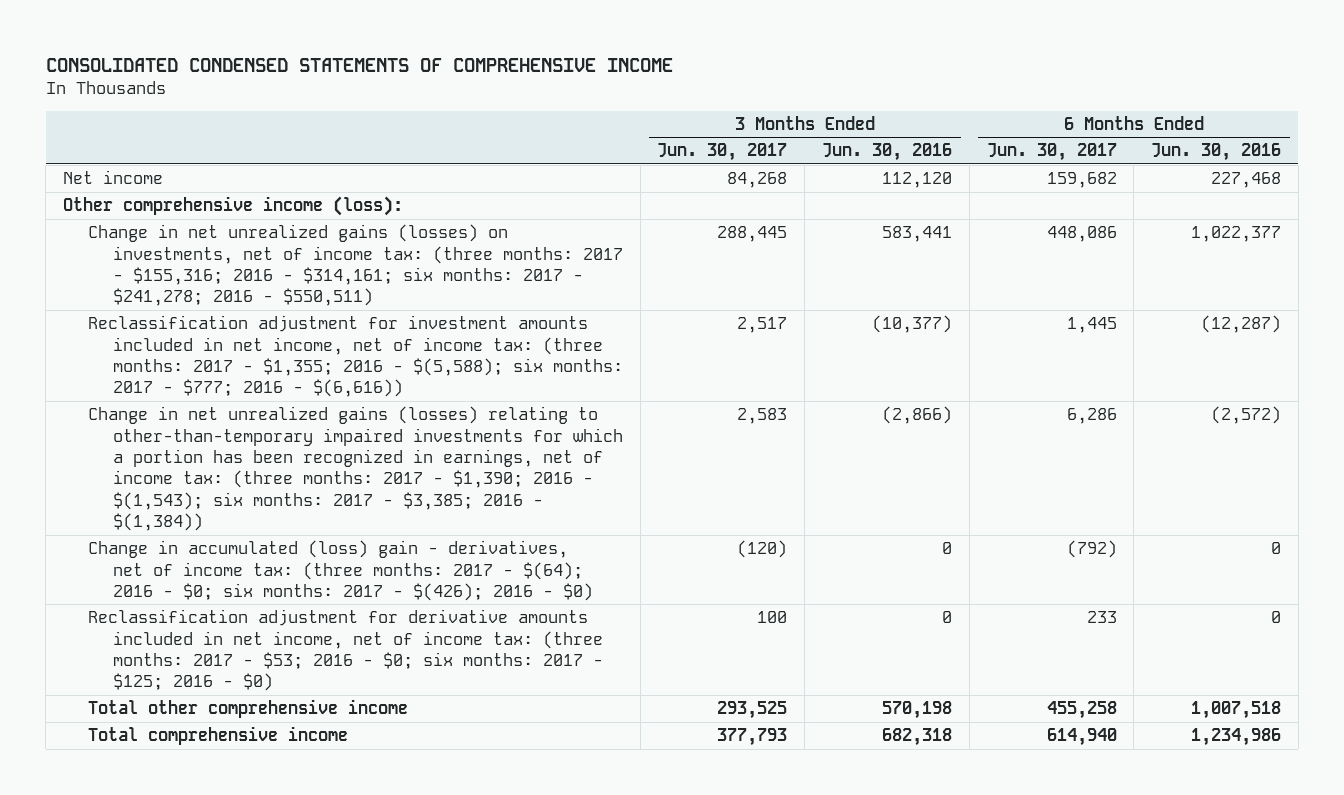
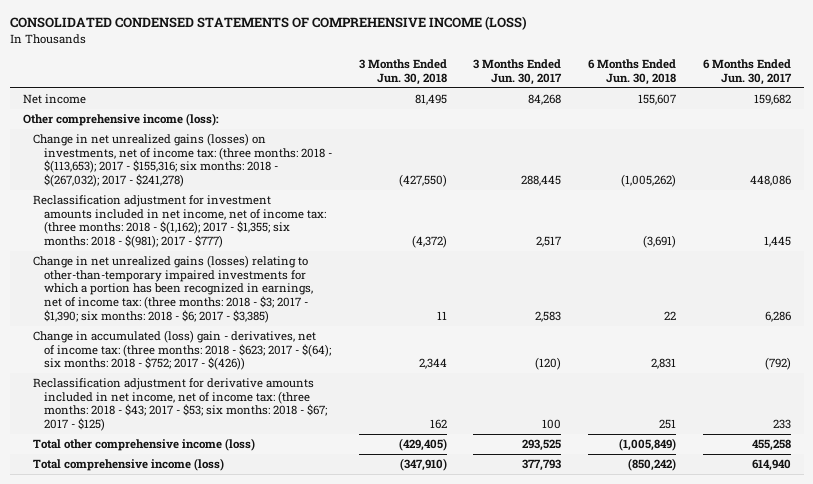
- CONSOLIDATED CONDENSED STATEMENTS OF COMPREHENSIVE INCOME
+ CONSOLIDATED CONDENSED STATEMENTS OF COMPREHENSIVE INCOME (LOSS)
- | 3 Months Ended Jun. 30, 2017 | 3 Months Ended Jun. 30, 2016 | 6 Months Ended Jun. 30, 2017 | 6 Months Ended Jun. 30, 2016
+ | 3 Months Ended Jun. 30, 2018 | 3 Months Ended Jun. 30, 2017 | 6 Months Ended Jun. 30, 2018 | 6 Months Ended Jun. 30, 2017
- Change in net unrealized gains (losses) on investments, net of income tax: (three months: 2017 - $155,316; 2016 - $314,161; six months: 2017 - $241,278; 2016 - $550,511) | 288,445 | 583,441 | 448,086 | 1,022,377
- Reclassification adjustment for investment amounts included in net income, net of income tax: (three months: 2017 - $1,355; 2016 - $(5,588); six months: 2017 - $777; 2016 - $(6,616)) | 2,517 | (10,377) | 1,445 | (12,287)
- Change in net unrealized gains (losses) relating to other-than-temporary impaired investments for which a portion has been recognized in earnings, net of income tax: (three months: 2017 - $1,390; 2016 - $(1,543); six months: 2017 - $3,385; 2016 - $(1,384)) | 2,583 | (2,866) | 6,286 | (2,572)
- Change in accumulated (loss) gain - derivatives, net of income tax: (three months: 2017 - $(64); 2016 - $0; six months: 2017 - $(426); 2016 - $0) | (120) | 0 | (792) | 0
- Reclassification adjustment for derivative amounts included in net income, net of income tax: (three months: 2017 - $53; 2016 - $0; six months: 2017 - $125; 2016 - $0) | 100 | 0 | 233 | 0
- Total other comprehensive income | 293,525 | 570,198 | 455,258 | 1,007,518
- Total comprehensive income | 377,793 | 682,318 | 614,940 | 1,234,986
+ Change in net unrealized gains (losses) on investments, net of income tax: (three months: 2018 - $(113,653); 2017 - $155,316; six months: 2018 - $(267,032); 2017 - $241,278) | (427,550) | 288,445 | (1,005,262) | 448,086
+ Reclassification adjustment for investment amounts included in net income, net of income tax: (three months: 2018 - $(1,162); 2017 - $1,355; six months: 2018 - $(981); 2017 - $777) | (4,372) | 2,517 | (3,691) | 1,445
+ Change in net unrealized gains (losses) relating to other-than-temporary impaired investments for which a portion has been recognized in earnings, net of income tax: (three months: 2018 - $3; 2017 - $1,390; six months: 2018 - $6; 2017 - $3,385) | 11 | 2,583 | 22 | 6,286
+ Change in accumulated (loss) gain - derivatives, net of income tax: (three months: 2018 - $623; 2017 - $(64); six months: 2018 - $752; 2017 - $(426)) | 2,344 | (120) | 2,831 | (792)
+ Reclassification adjustment for derivative amounts included in net income, net of income tax: (three months: 2018 - $43; 2017 - $53; six months: 2018 - $67; 2017 - $125) | 162 | 100 | 251 | 233
+ Total other comprehensive income (loss) | (429,405) | 293,525 | (1,005,849) | 455,258
+ Total comprehensive income (loss) | (347,910) | 377,793 | (850,242) | 614,940

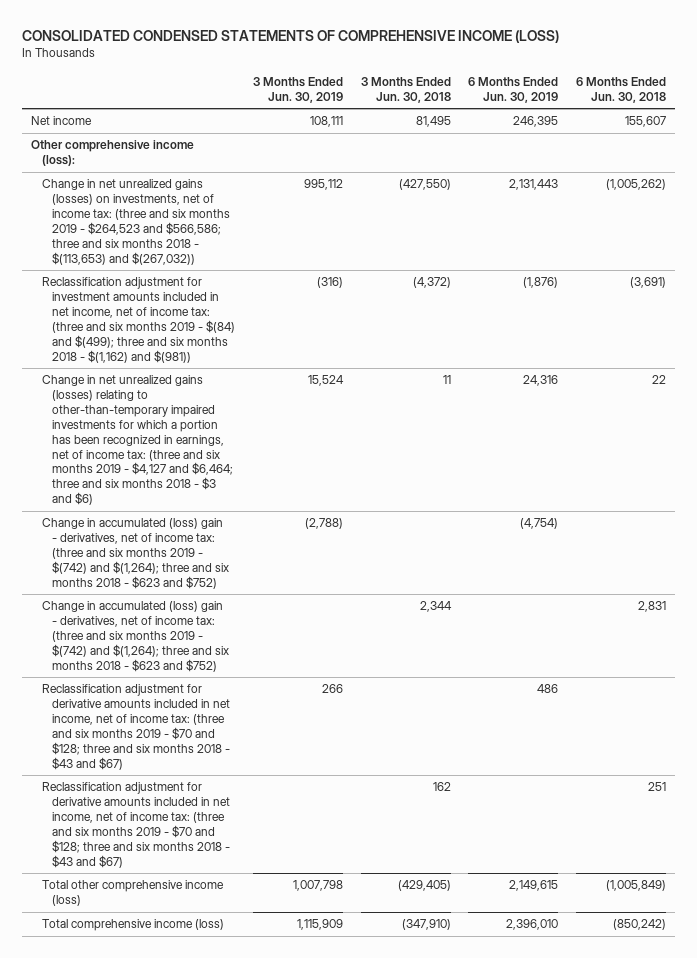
- | 3 Months Ended Jun. 30, 2018 | 3 Months Ended Jun. 30, 2017 | 6 Months Ended Jun. 30, 2018 | 6 Months Ended Jun. 30, 2017
+ | 3 Months Ended Jun. 30, 2019 | 3 Months Ended Jun. 30, 2018 | 6 Months Ended Jun. 30, 2019 | 6 Months Ended Jun. 30, 2018
- Change in net unrealized gains (losses) on investments, net of income tax: (three months: 2018 - $(113,653); 2017 - $155,316; six months: 2018 - $(267,032); 2017 - $241,278) | (427,550) | 288,445 | (1,005,262) | 448,086
- Reclassification adjustment for investment amounts included in net income, net of income tax: (three months: 2018 - $(1,162); 2017 - $1,355; six months: 2018 - $(981); 2017 - $777) | (4,372) | 2,517 | (3,691) | 1,445
- Change in net unrealized gains (losses) relating to other-than-temporary impaired investments for which a portion has been recognized in earnings, net of income tax: (three months: 2018 - $3; 2017 - $1,390; six months: 2018 - $6; 2017 - $3,385) | 11 | 2,583 | 22 | 6,286
- Change in accumulated (loss) gain - derivatives, net of income tax: (three months: 2018 - $623; 2017 - $(64); six months: 2018 - $752; 2017 - $(426)) | 2,344 | (120) | 2,831 | (792)
- Reclassification adjustment for derivative amounts included in net income, net of income tax: (three months: 2018 - $43; 2017 - $53; six months: 2018 - $67; 2017 - $125) | 162 | 100 | 251 | 233
+ Change in net unrealized gains (losses) on investments, net of income tax: (three and six months 2019 - $264,523 and $566,586; three and six months 2018 - $(113,653) and $(267,032)) | 995,112 | (427,550) | 2,131,443 | (1,005,262)
+ Reclassification adjustment for investment amounts included in net income, net of income tax: (three and six months 2019 - $(84) and $(499); three and six months 2018 - $(1,162) and $(981)) | (316) | (4,372) | (1,876) | (3,691)
+ Change in net unrealized gains (losses) relating to other-than-temporary impaired investments for which a portion has been recognized in earnings, net of income tax: (three and six months 2019 - $4,127 and $6,464; three and six months 2018 - $3 and $6) | 15,524 | 11 | 24,316 | 22
+ Change in accumulated (loss) gain - derivatives, net of income tax: (three and six months 2019 - $(742) and $(1,264); three and six months 2018 - $623 and $752) | (2,788) | | (4,754) |
+ Change in accumulated (loss) gain - derivatives, net of income tax: (three and six months 2019 - $(742) and $(1,264); three and six months 2018 - $623 and $752) | | 2,344 | | 2,831
+ Reclassification adjustment for derivative amounts included in net income, net of income tax: (three and six months 2019 - $70 and $128; three and six months 2018 - $43 and $67) | 266 | | 486 |
+ Reclassification adjustment for derivative amounts included in net income, net of income tax: (three and six months 2019 - $70 and $128; three and six months 2018 - $43 and $67) | | 162 | | 251

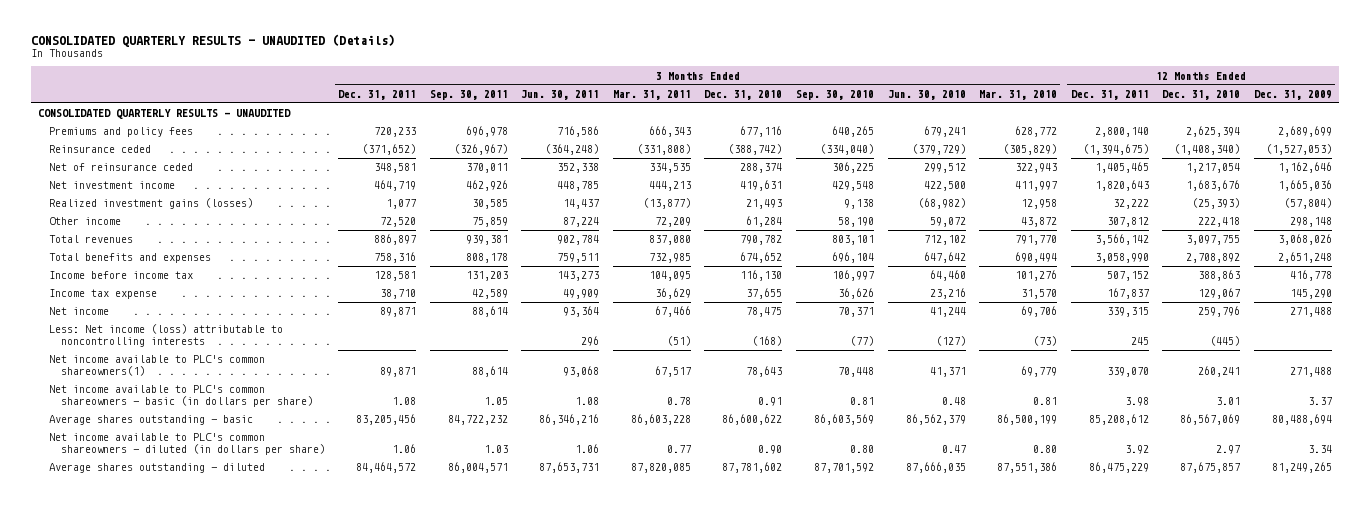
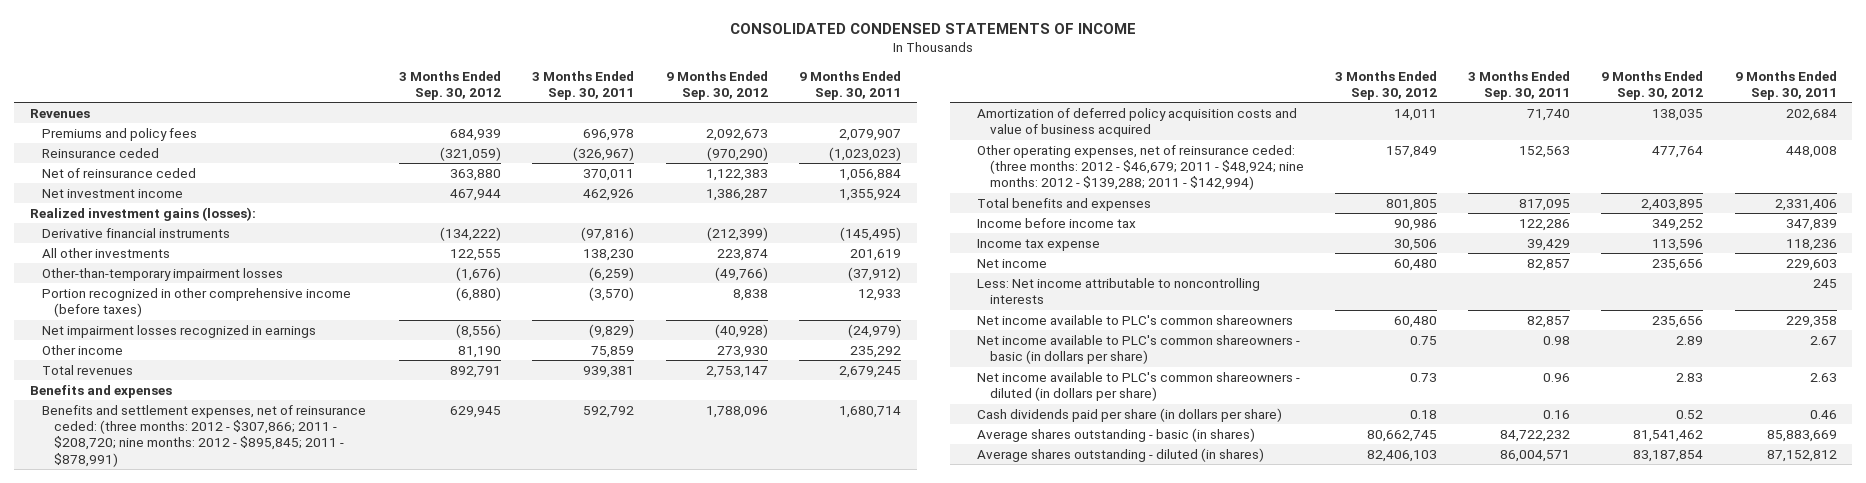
- CONSOLIDATED QUARTERLY RESULTS - UNAUDITED (Details)
+ CONSOLIDATED CONDENSED STATEMENTS OF INCOME
- | 3 Months Ended Dec. 31, 2011 | 3 Months Ended Sep. 30, 2011 | 3 Months Ended Jun. 30, 2011 | 3 Months Ended Mar. 31, 2011 | 3 Months Ended Dec. 31, 2010 | 3 Months Ended Sep. 30, 2010 | 3 Months Ended Jun. 30, 2010 | 3 Months Ended Mar. 31, 2010 | 12 Months Ended Dec. 31, 2011 | 12 Months Ended Dec. 31, 2010 | 12 Months Ended Dec. 31, 2009
+ | 3 Months Ended Sep. 30, 2012 | 3 Months Ended Sep. 30, 2011 | 9 Months Ended Sep. 30, 2012 | 9 Months Ended Sep. 30, 2011
- CONSOLIDATED QUARTERLY RESULTS - UNAUDITED
+ Revenues
- Realized investment gains (losses) | 1,077 | 30,585 | 14,437 | (13,877) | 21,493 | 9,138 | (68,982) | 12,958 | 32,222 | (25,393) | (57,804)
+ Realized investment gains (losses):
+ Derivative financial instruments | (134,222) | (97,816) | (212,399) | (145,495)
+ All other investments | 122,555 | 138,230 | 223,874 | 201,619
+ Other-than-temporary impairment losses | (1,676) | (6,259) | (49,766) | (37,912)
+ Portion recognized in other comprehensive income (before taxes) | (6,880) | (3,570) | 8,838 | 12,933
+ Net impairment losses recognized in earnings | (8,556) | (9,829) | (40,928) | (24,979)
- Total benefits and expenses | 758,316 | 808,178 | 759,511 | 732,985 | 674,652 | 696,104 | 647,642 | 690,494 | 3,058,990 | 2,708,892 | 2,651,248
- Income before income tax | 128,581 | 131,203 | 143,273 | 104,095 | 116,130 | 106,997 | 64,460 | 101,276 | 507,152 | 388,863 | 416,778
- Income tax expense | 38,710 | 42,589 | 49,909 | 36,629 | 37,655 | 36,626 | 23,216 | 31,570 | 167,837 | 129,067 | 145,290
- Net income | 89,871 | 88,614 | 93,364 | 67,466 | 78,475 | 70,371 | 41,244 | 69,706 | 339,315 | 259,796 | 271,488
- Less: Net income (loss) attributable to noncontrolling interests | | | 296 | (51) | (168) | (77) | (127) | (73) | 245 | (445) |
- Net income available to PLC's common shareowners(1) | 89,871 | 88,614 | 93,068 | 67,517 | 78,643 | 70,448 | 41,371 | 69,779 | 339,070 | 260,241 | 271,488
- Net income available to PLC's common shareowners - basic (in dollars per share) | 1.08 | 1.05 | 1.08 | 0.78 | 0.91 | 0.81 | 0.48 | 0.81 | 3.98 | 3.01 | 3.37
- Average shares outstanding - basic | 83,205,456 | 84,722,232 | 86,346,216 | 86,603,228 | 86,600,622 | 86,603,569 | 86,562,379 | 86,500,199 | 85,208,612 | 86,567,069 | 80,488,694
- Net income available to PLC's common shareowners - diluted (in dollars per share) | 1.06 | 1.03 | 1.06 | 0.77 | 0.90 | 0.80 | 0.47 | 0.80 | 3.92 | 2.97 | 3.34
- Average shares outstanding - diluted | 84,464,572 | 86,004,571 | 87,653,731 | 87,820,085 | 87,781,602 | 87,701,592 | 87,666,035 | 87,551,386 | 86,475,229 | 87,675,857 | 81,249,265
+ Benefits and expenses
+ Benefits and settlement expenses, net of reinsurance ceded: (three months: 2012 - $307,866; 2011 - $208,720; nine months: 2012 - $895,845; 2011 - $878,991) | 629,945 | 592,792 | 1,788,096 | 1,680,714
+ Amortization of deferred policy acquisition costs and value of business acquired | 14,011 | 71,740 | 138,035 | 202,684
+ Other operating expenses, net of reinsurance ceded: (three months: 2012 - $46,679; 2011 - $48,924; nine months: 2012 - $139,288; 2011 - $142,994) | 157,849 | 152,563 | 477,764 | 448,008
+ Total benefits and expenses | 801,805 | 817,095 | 2,403,895 | 2,331,406
+ Income before income tax | 90,986 | 122,286 | 349,252 | 347,839
+ Income tax expense | 30,506 | 39,429 | 113,596 | 118,236
+ Net income | 60,480 | 82,857 | 235,656 | 229,603
+ Less: Net income attributable to noncontrolling interests | | | | 245
+ Net income available to PLC's common shareowners | 60,480 | 82,857 | 235,656 | 229,358
+ Net income available to PLC's common shareowners - basic (in dollars per share) | 0.75 | 0.98 | 2.89 | 2.67
+ Net income available to PLC's common shareowners - diluted (in dollars per share) | 0.73 | 0.96 | 2.83 | 2.63
+ Cash dividends paid per share (in dollars per share) | 0.18 | 0.16 | 0.52 | 0.46
+ Average shares outstanding - basic (in shares) | 80,662,745 | 84,722,232 | 81,541,462 | 85,883,669
+ Average shares outstanding - diluted (in shares) | 82,406,103 | 86,004,571 | 83,187,854 | 87,152,812

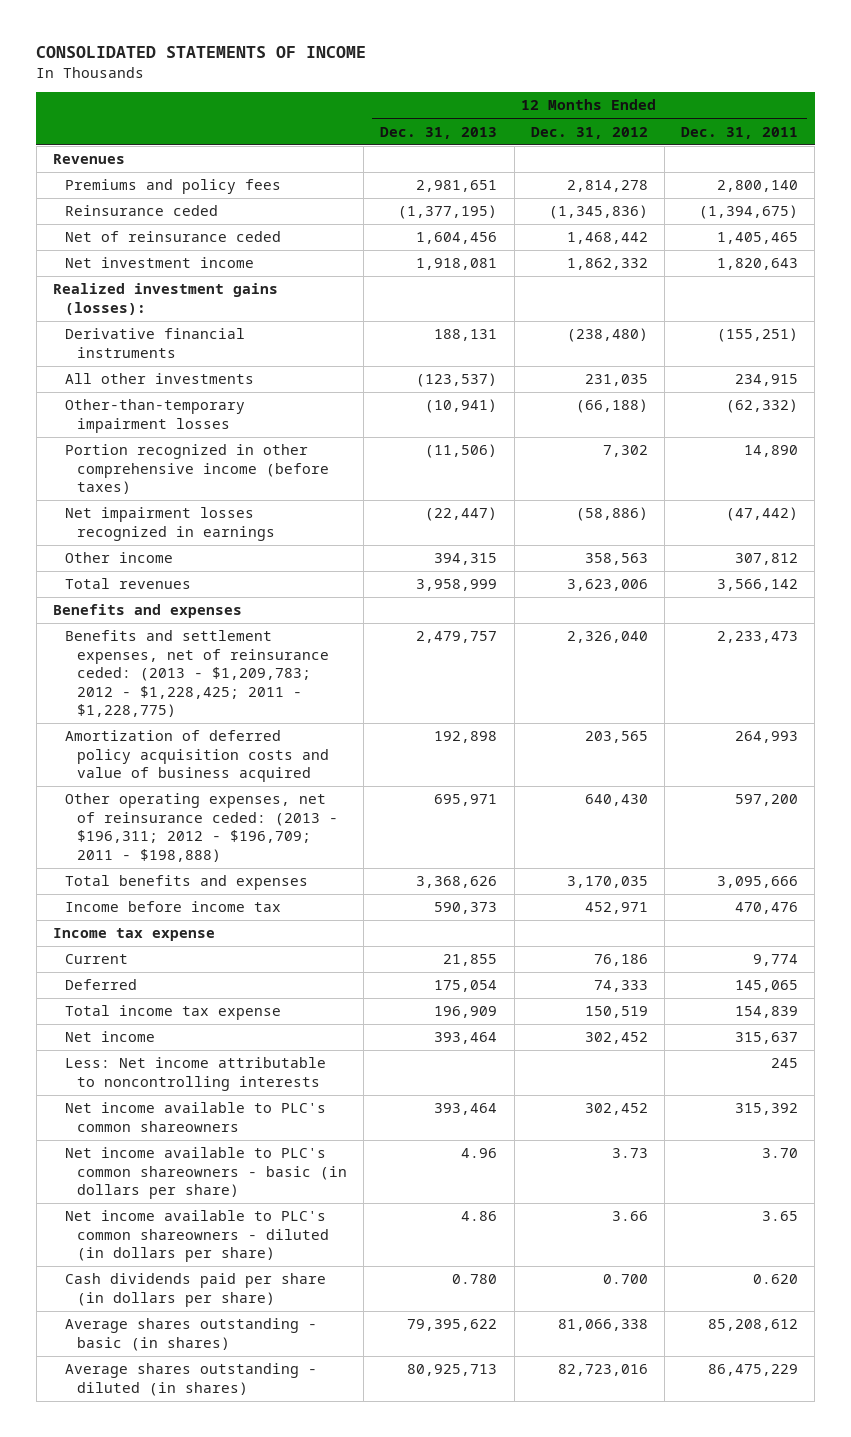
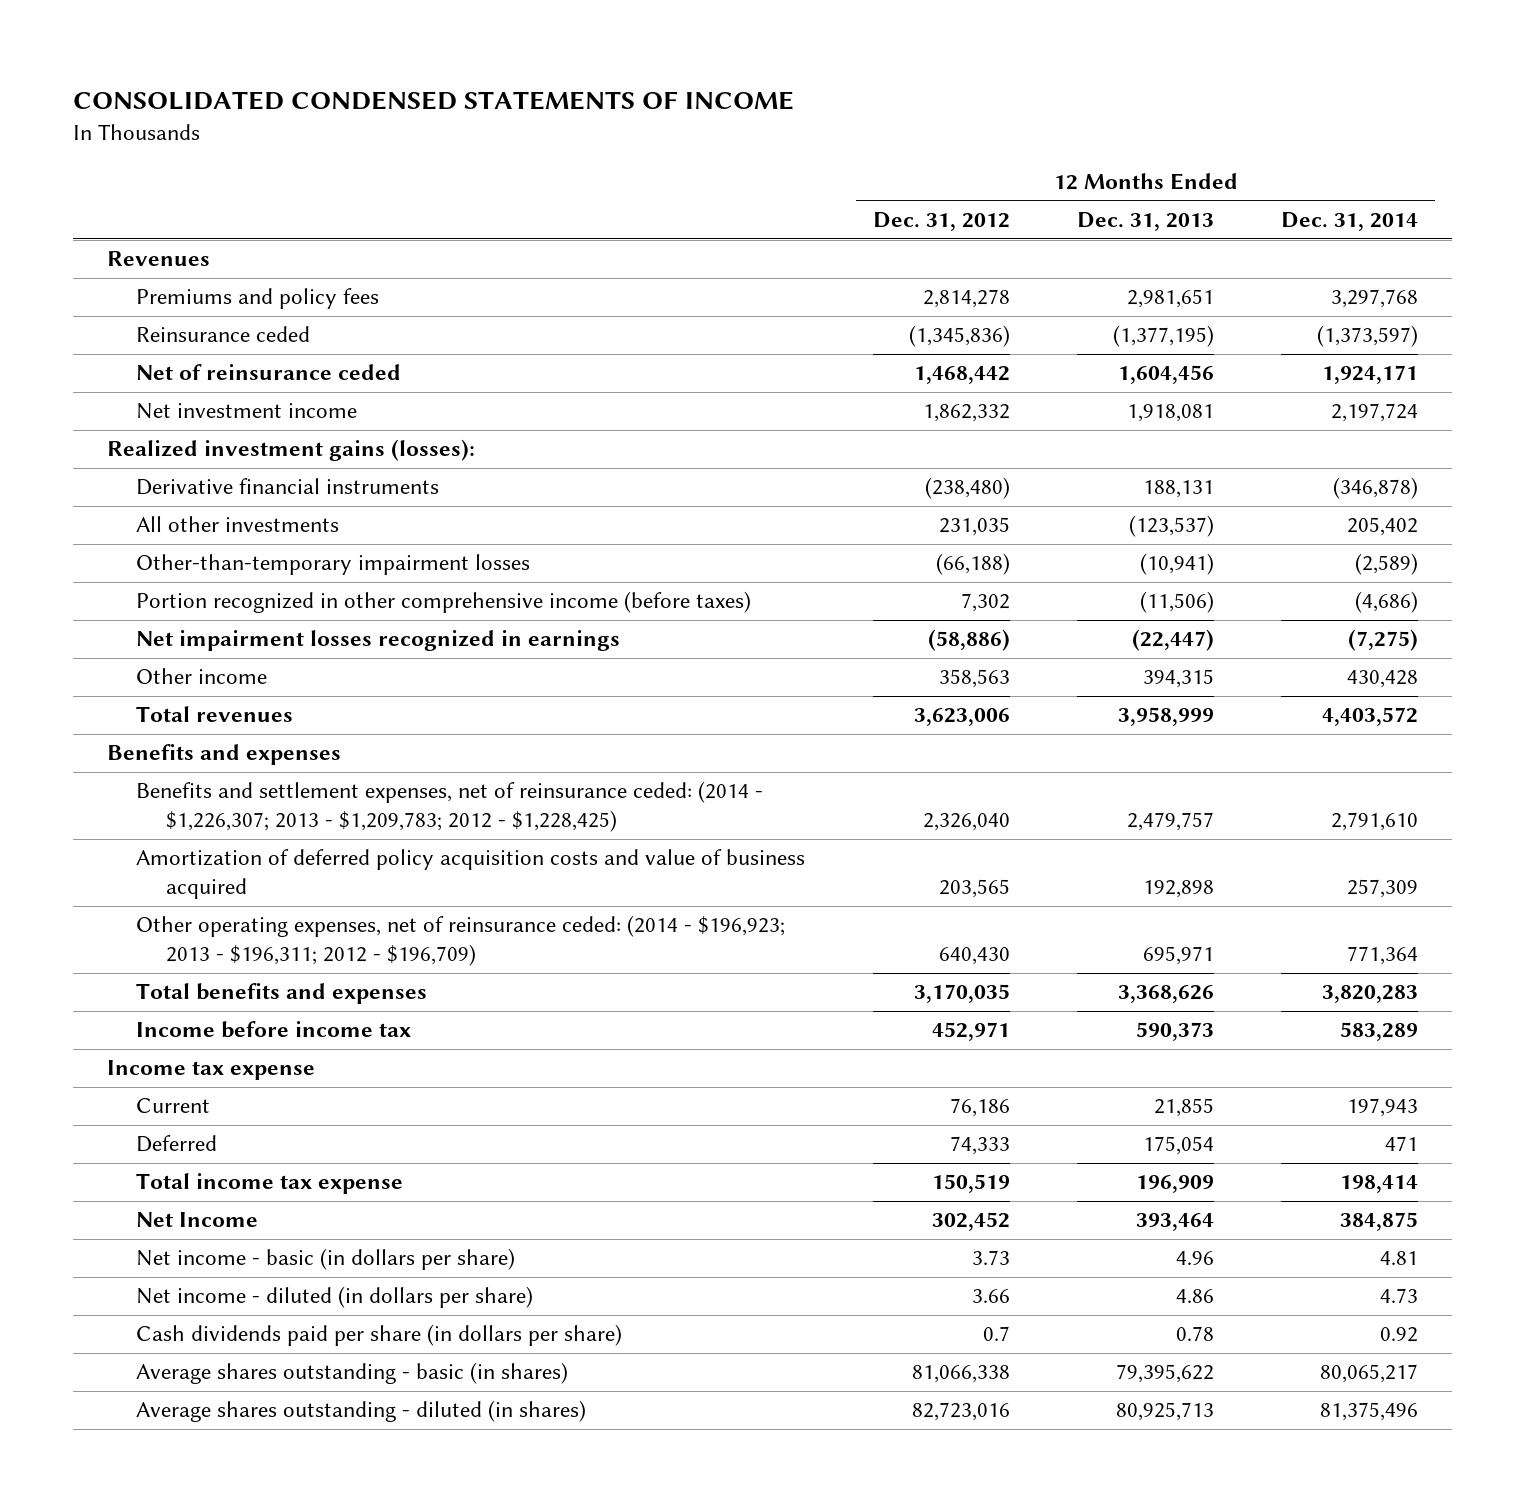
- CONSOLIDATED STATEMENTS OF INCOME
+ CONSOLIDATED CONDENSED STATEMENTS OF INCOME
- | 12 Months Ended Dec. 31, 2013 | 12 Months Ended Dec. 31, 2012 | 12 Months Ended Dec. 31, 2011
+ | 12 Months Ended Dec. 31, 2012 | 12 Months Ended Dec. 31, 2013 | 12 Months Ended Dec. 31, 2014
- Benefits and settlement expenses, net of reinsurance ceded: (2013 - $1,209,783; 2012 - $1,228,425; 2011 - $1,228,775) | 2,479,757 | 2,326,040 | 2,233,473
+ Benefits and settlement expenses, net of reinsurance ceded: (2014 - $1,226,307; 2013 - $1,209,783; 2012 - $1,228,425) | 2,326,040 | 2,479,757 | 2,791,610
- Other operating expenses, net of reinsurance ceded: (2013 - $196,311; 2012 - $196,709; 2011 - $198,888) | 695,971 | 640,430 | 597,200
+ Other operating expenses, net of reinsurance ceded: (2014 - $196,923; 2013 - $196,311; 2012 - $196,709) | 640,430 | 695,971 | 771,364
- Net income | 393,464 | 302,452 | 315,637
- Less: Net income attributable to noncontrolling interests | | | 245
- Net income available to PLC's common shareowners | 393,464 | 302,452 | 315,392
- Net income available to PLC's common shareowners - basic (in dollars per share) | 4.96 | 3.73 | 3.70
- Net income available to PLC's common shareowners - diluted (in dollars per share) | 4.86 | 3.66 | 3.65
- Cash dividends paid per share (in dollars per share) | 0.780 | 0.700 | 0.620
+ Net Income | 302,452 | 393,464 | 384,875
+ Net income - basic (in dollars per share) | 3.73 | 4.96 | 4.81
+ Net income - diluted (in dollars per share) | 3.66 | 4.86 | 4.73
+ Cash dividends paid per share (in dollars per share) | 0.7 | 0.78 | 0.92

